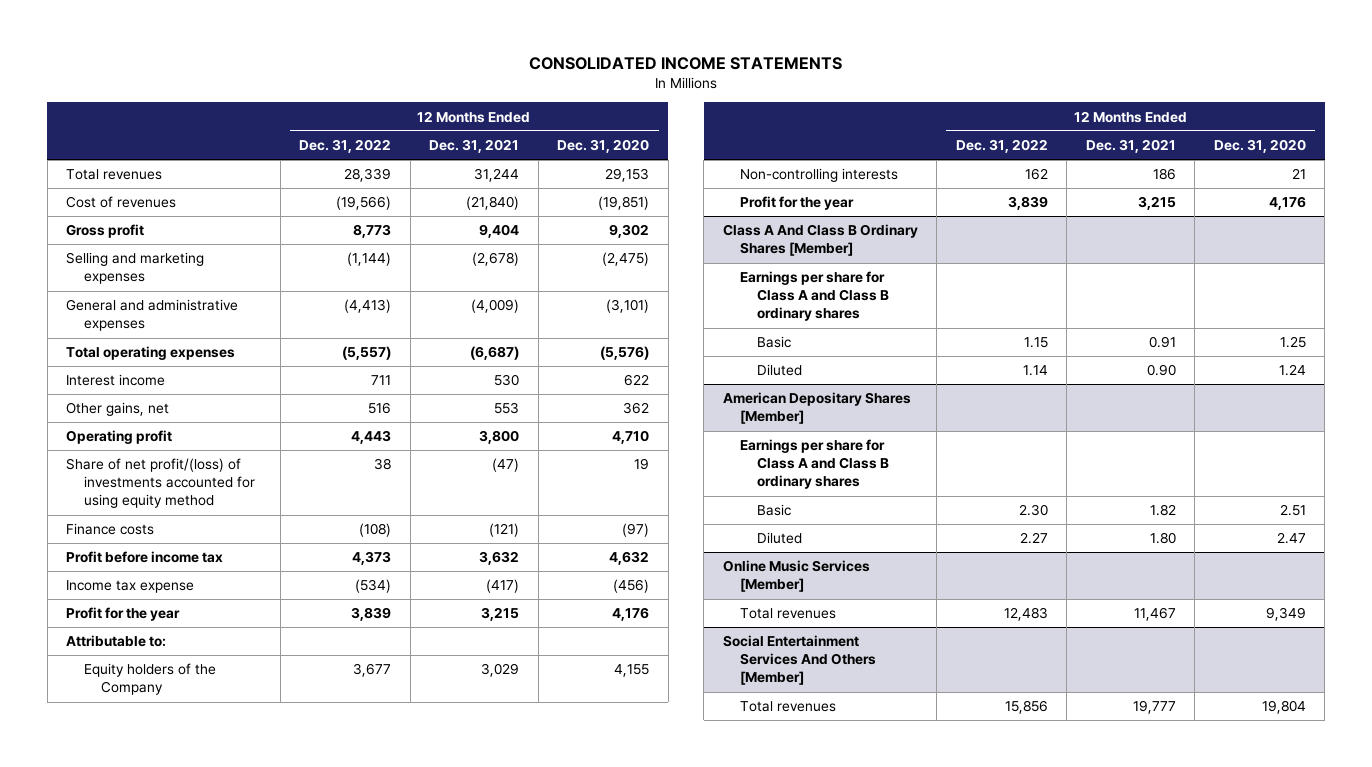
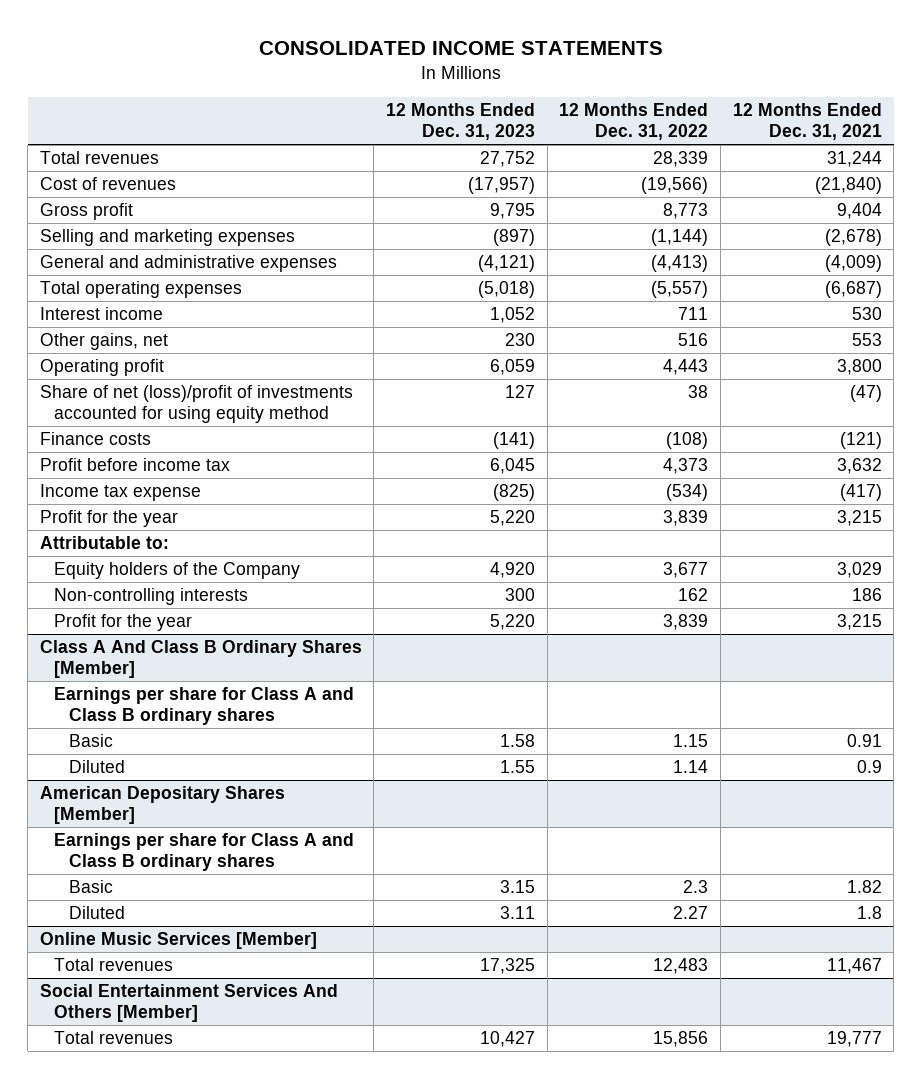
- | 12 Months Ended Dec. 31, 2022 | 12 Months Ended Dec. 31, 2021 | 12 Months Ended Dec. 31, 2020
+ | 12 Months Ended Dec. 31, 2023 | 12 Months Ended Dec. 31, 2022 | 12 Months Ended Dec. 31, 2021
- Share of net profit/(loss) of investments accounted for using equity method | 38 | (47) | 19
+ Share of net (loss)/profit of investments accounted for using equity method | 127 | 38 | (47)
@ Class A And Class B Ordinary Shares [Member]
- Diluted | 1.14 | 0.90 | 1.24
+ Diluted | 1.55 | 1.14 | 0.9
@ American Depositary Shares [Member]
- Basic | 2.30 | 1.82 | 2.51
- Diluted | 2.27 | 1.80 | 2.47
+ Basic | 3.15 | 2.3 | 1.82
+ Diluted | 3.11 | 2.27 | 1.8

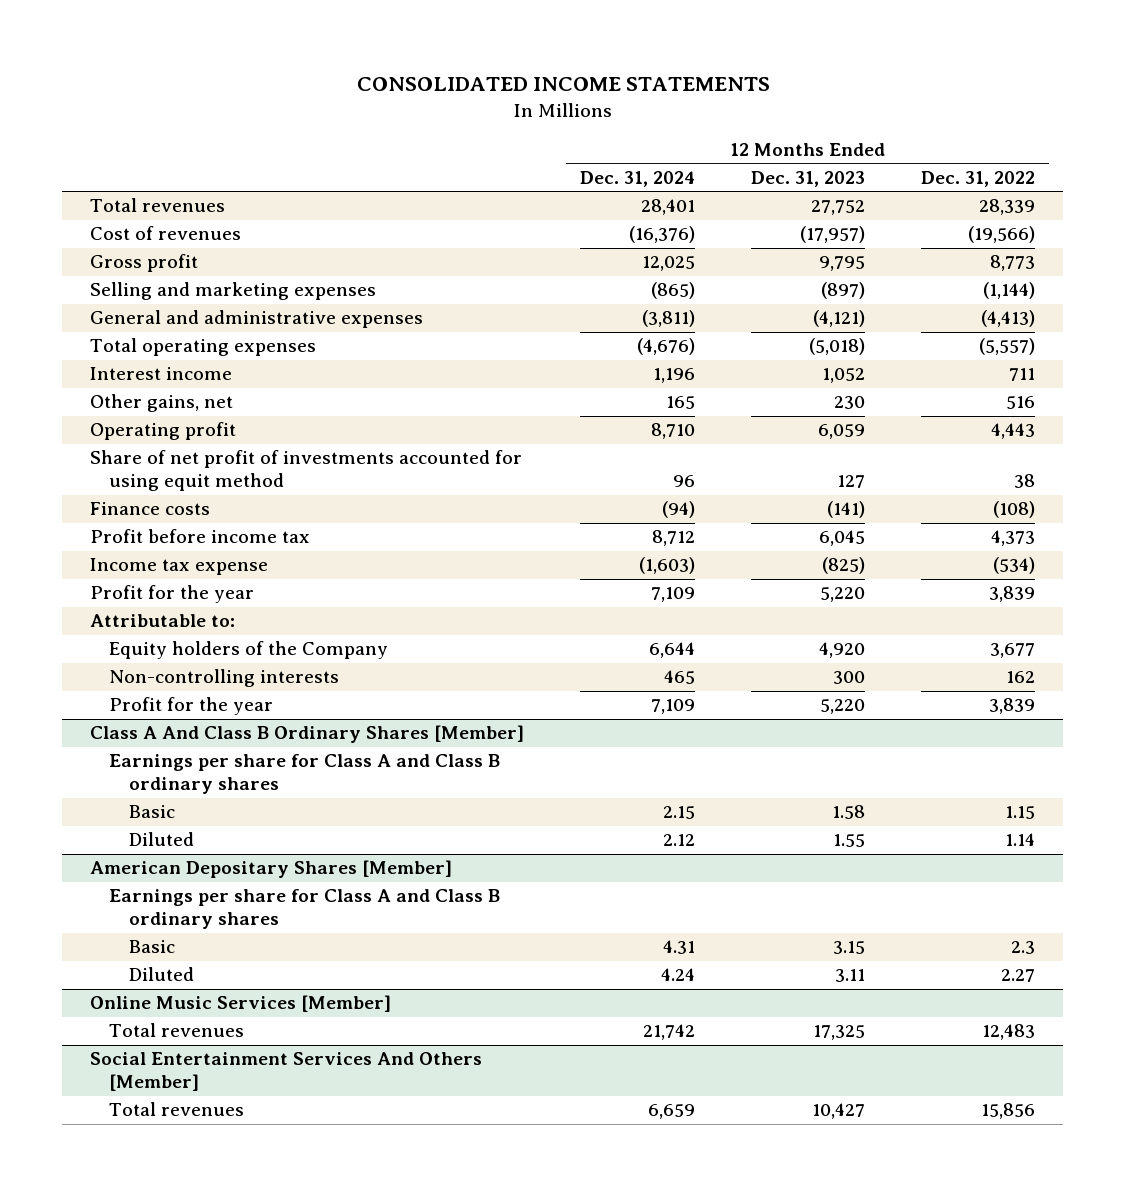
- | 12 Months Ended Dec. 31, 2023 | 12 Months Ended Dec. 31, 2022 | 12 Months Ended Dec. 31, 2021
+ | 12 Months Ended Dec. 31, 2024 | 12 Months Ended Dec. 31, 2023 | 12 Months Ended Dec. 31, 2022
- Share of net (loss)/profit of investments accounted for using equity method | 127 | 38 | (47)
+ Share of net profit of investments accounted for using equit method | 96 | 127 | 38

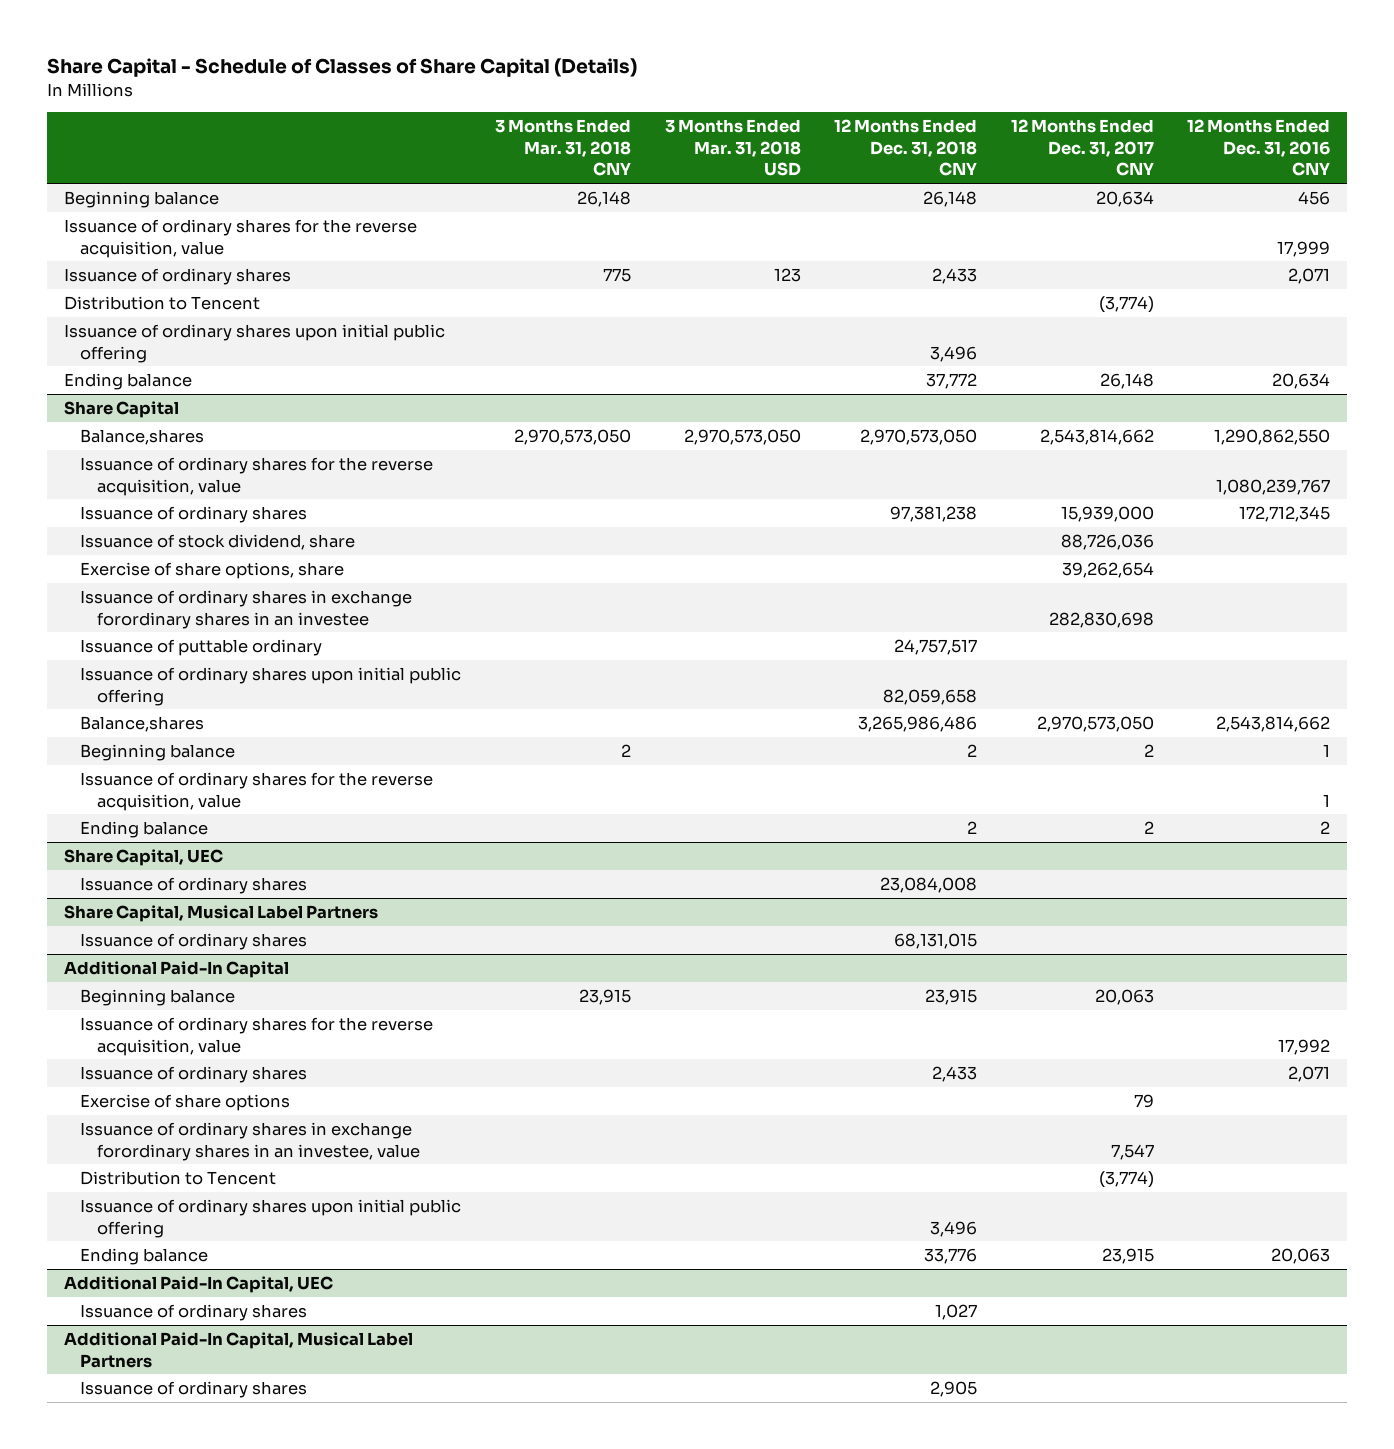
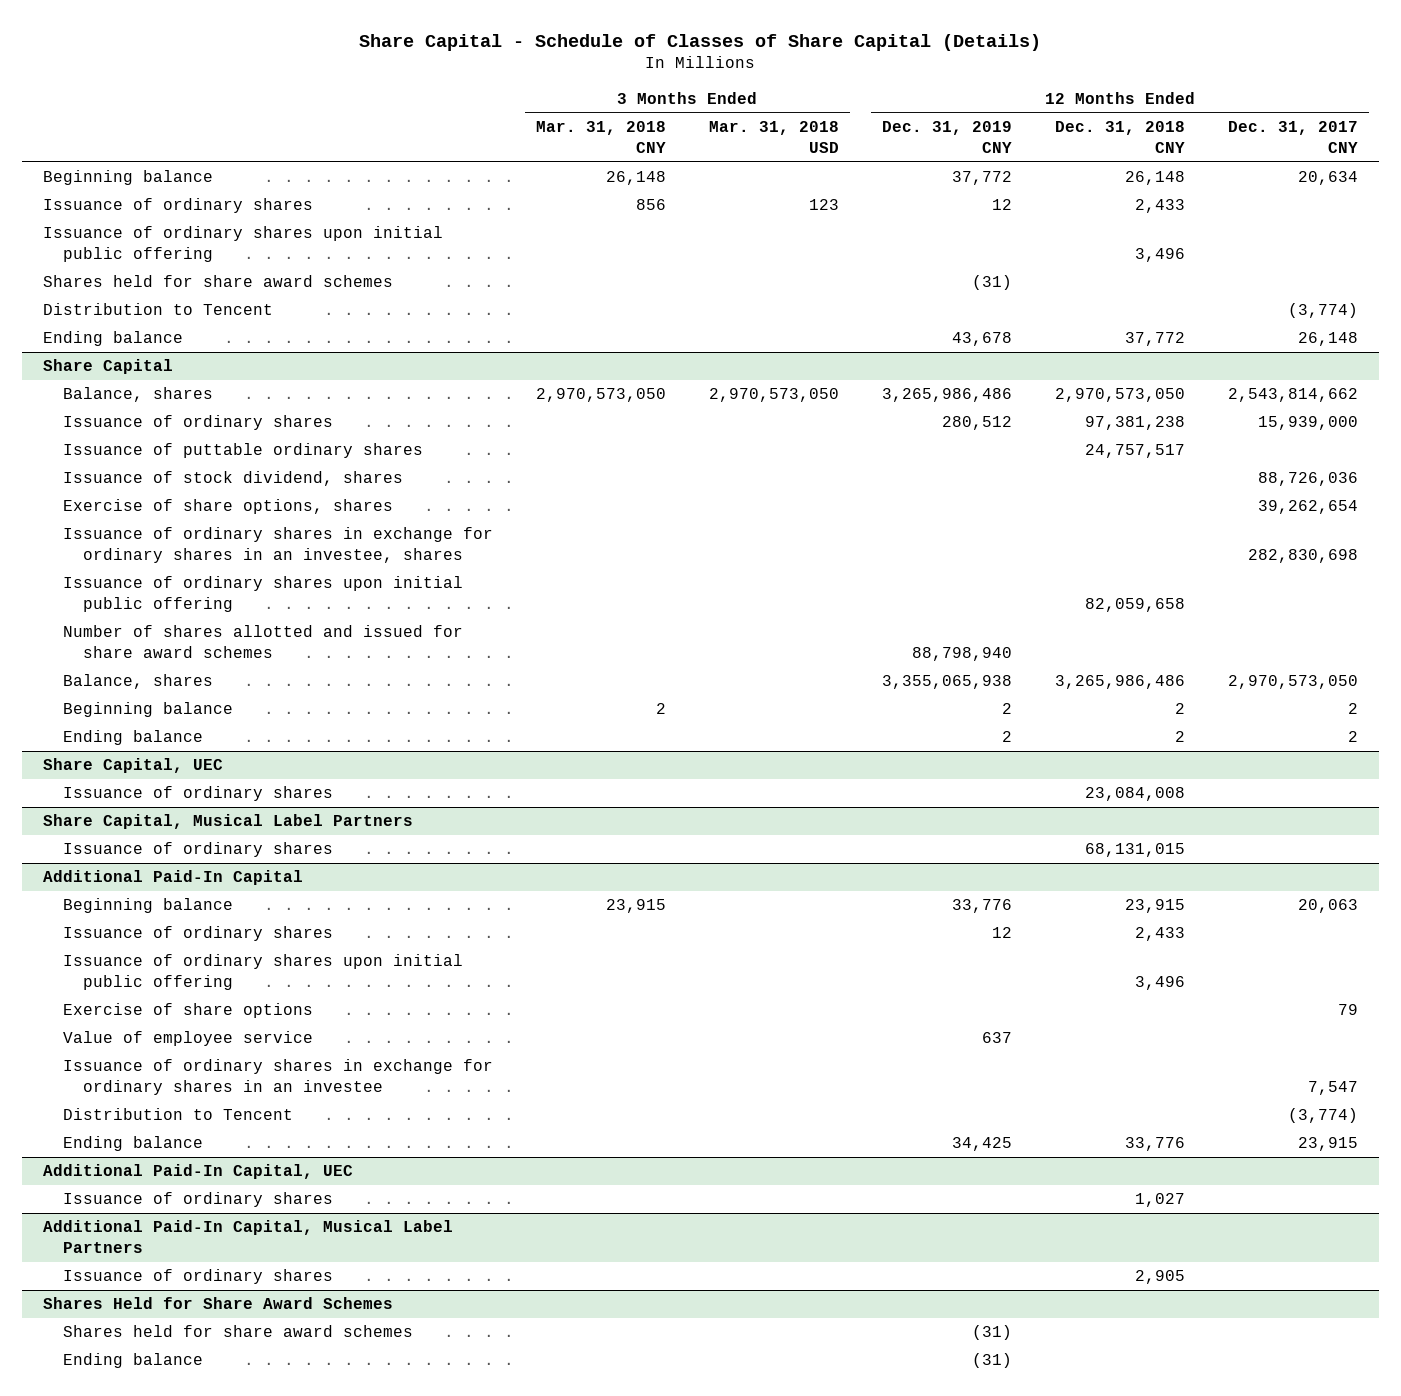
- | 3 Months Ended Mar. 31, 2018 CNY | 3 Months Ended Mar. 31, 2018 USD | 12 Months Ended Dec. 31, 2018 CNY | 12 Months Ended Dec. 31, 2017 CNY | 12 Months Ended Dec. 31, 2016 CNY
+ | 3 Months Ended Mar. 31, 2018 CNY | 3 Months Ended Mar. 31, 2018 USD | 12 Months Ended Dec. 31, 2019 CNY | 12 Months Ended Dec. 31, 2018 CNY | 12 Months Ended Dec. 31, 2017 CNY
- Issuance of ordinary shares for the reverse acquisition, value | | | | | 17,999
- Issuance of ordinary shares | 775 | 123 | 2,433 | | 2,071
+ Issuance of ordinary shares | 856 | 123 | 12 | 2,433 |
+ Shares held for share award schemes | | | (31) | |
moved down: Distribution to Tencent | | | | | (3,774)
@ Share Capital
- Balance,shares | 2,970,573,050 | 2,970,573,050 | 2,970,573,050 | 2,543,814,662 | 1,290,862,550
- Issuance of ordinary shares for the reverse acquisition, value | | | | | 1,080,239,767
+ Balance, shares | 2,970,573,050 | 2,970,573,050 | 3,265,986,486 | 2,970,573,050 | 2,543,814,662
- Issuance of stock dividend, share | | | | 88,726,036 |
- Exercise of share options, share | | | | 39,262,654 |
- Issuance of ordinary shares in exchange forordinary shares in an investee | | | | 282,830,698 |
- Issuance of puttable ordinary | | | 24,757,517 | |
+ Issuance of puttable ordinary shares | | | | 24,757,517 |
+ Issuance of stock dividend, shares | | | | | 88,726,036
+ Exercise of share options, shares | | | | | 39,262,654
+ Issuance of ordinary shares in exchange for ordinary shares in an investee, shares | | | | | 282,830,698
- Balance,shares | | | 3,265,986,486 | 2,970,573,050 | 2,543,814,662
+ Number of shares allotted and issued for share award schemes | | | 88,798,940 | |
+ Balance, shares | | | 3,355,065,938 | 3,265,986,486 | 2,970,573,050
- Issuance of ordinary shares for the reverse acquisition, value | | | | | 1
@ Additional Paid-In Capital
- Issuance of ordinary shares for the reverse acquisition, value | | | | | 17,992
moved up: Issuance of ordinary shares upon initial public offering | | | | 3,496 |
- Issuance of ordinary shares in exchange forordinary shares in an investee, value | | | | 7,547 |
+ Value of employee service | | | 637 | |
+ Issuance of ordinary shares in exchange for ordinary shares in an investee | | | | | 7,547
+ Shares Held for Share Award Schemes
+ Shares held for share award schemes | | | (31) | |
+ Ending balance | | | (31) | |

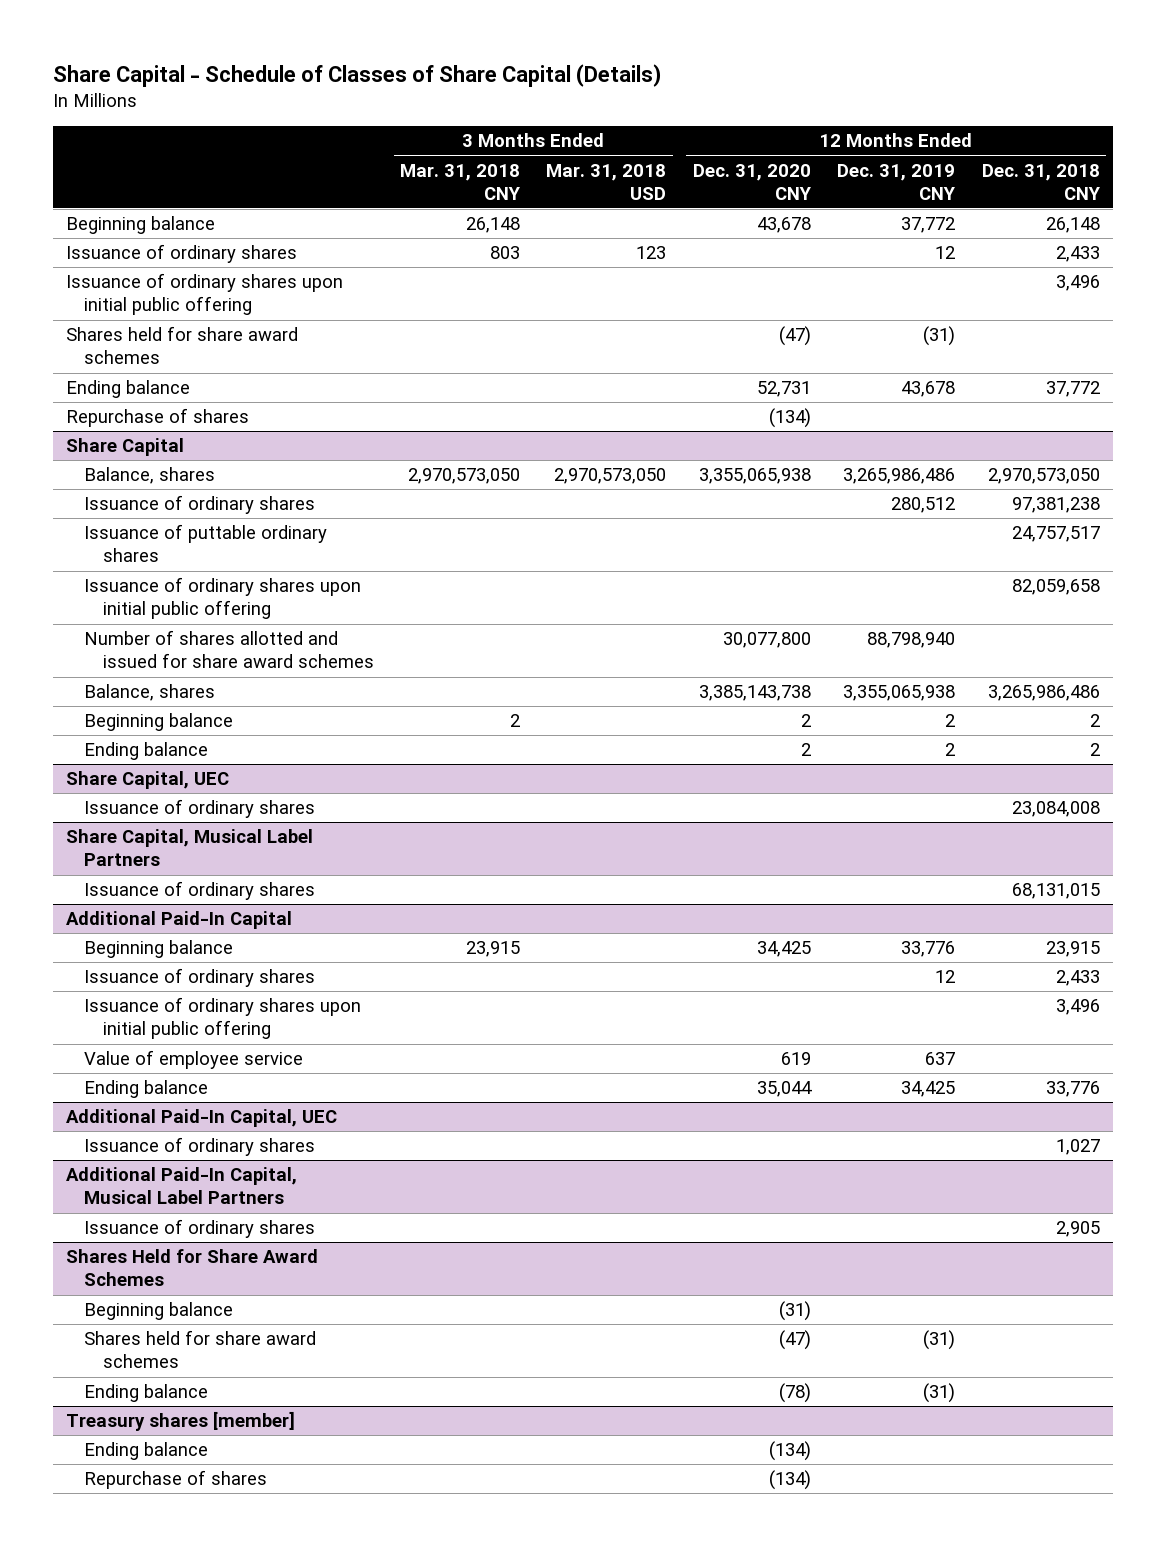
- | 3 Months Ended Mar. 31, 2018 CNY | 3 Months Ended Mar. 31, 2018 USD | 12 Months Ended Dec. 31, 2019 CNY | 12 Months Ended Dec. 31, 2018 CNY | 12 Months Ended Dec. 31, 2017 CNY
+ | 3 Months Ended Mar. 31, 2018 CNY | 3 Months Ended Mar. 31, 2018 USD | 12 Months Ended Dec. 31, 2020 CNY | 12 Months Ended Dec. 31, 2019 CNY | 12 Months Ended Dec. 31, 2018 CNY
- Issuance of ordinary shares | 856 | 123 | 12 | 2,433 |
+ Issuance of ordinary shares | 803 | 123 | | 12 | 2,433
- Distribution to Tencent | | | | | (3,774)
+ Repurchase of shares | | | (134) | |
@ Share Capital
- Issuance of stock dividend, shares | | | | | 88,726,036
- Exercise of share options, shares | | | | | 39,262,654
- Issuance of ordinary shares in exchange for ordinary shares in an investee, shares | | | | | 282,830,698
@ Additional Paid-In Capital
- Exercise of share options | | | | | 79
- Issuance of ordinary shares in exchange for ordinary shares in an investee | | | | | 7,547
- Distribution to Tencent | | | | | (3,774)
@ Shares Held for Share Award Schemes
+ Beginning balance | | | (31) | |
+ Treasury shares [member]
+ Ending balance | | | (134) | |
+ Repurchase of shares | | | (134) | |

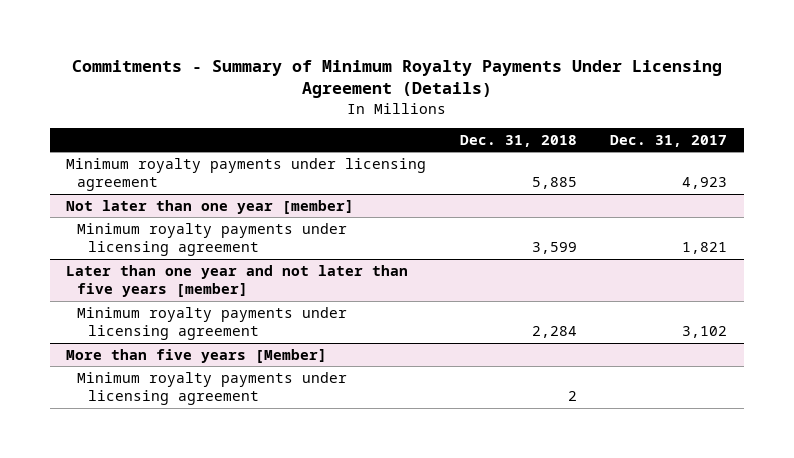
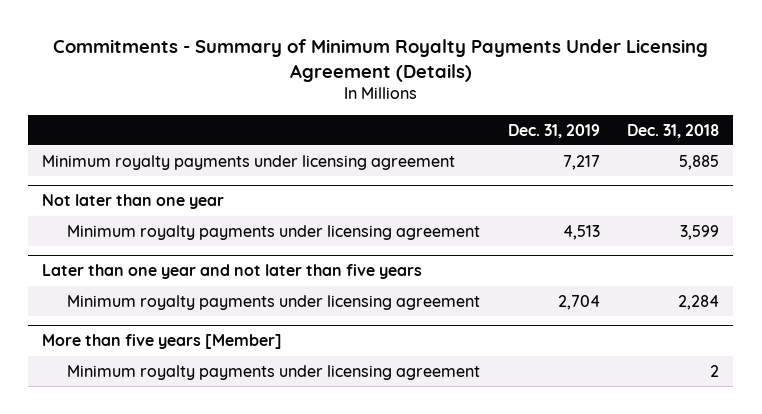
- | Dec. 31, 2018 | Dec. 31, 2017
+ | Dec. 31, 2019 | Dec. 31, 2018
- Not later than one year [member]
+ Not later than one year
- Later than one year and not later than five years [member]
+ Later than one year and not later than five years

